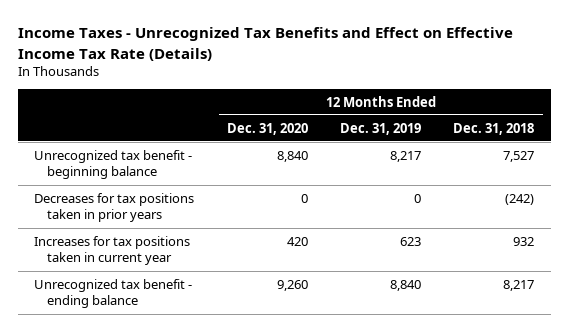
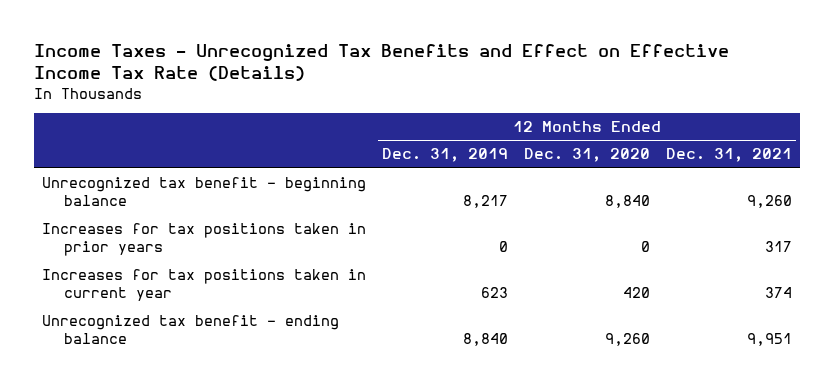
- | 12 Months Ended Dec. 31, 2020 | 12 Months Ended Dec. 31, 2019 | 12 Months Ended Dec. 31, 2018
+ | 12 Months Ended Dec. 31, 2019 | 12 Months Ended Dec. 31, 2020 | 12 Months Ended Dec. 31, 2021
- Decreases for tax positions taken in prior years | 0 | 0 | (242)
+ Increases for tax positions taken in prior years | 0 | 0 | 317

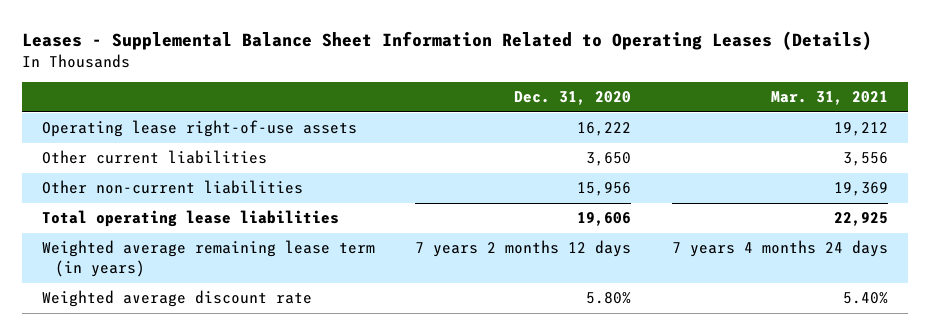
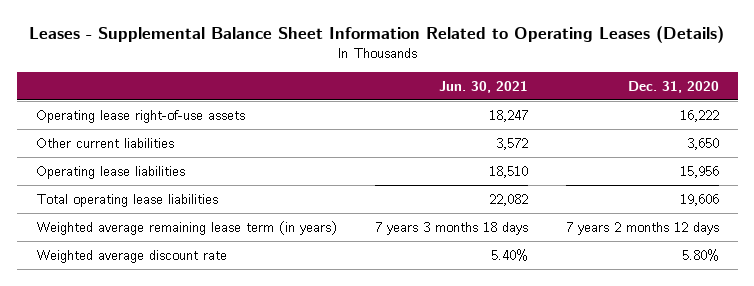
- | Dec. 31, 2020 | Mar. 31, 2021
+ | Jun. 30, 2021 | Dec. 31, 2020
- Other non-current liabilities | 15,956 | 19,369
+ Operating lease liabilities | 18,510 | 15,956

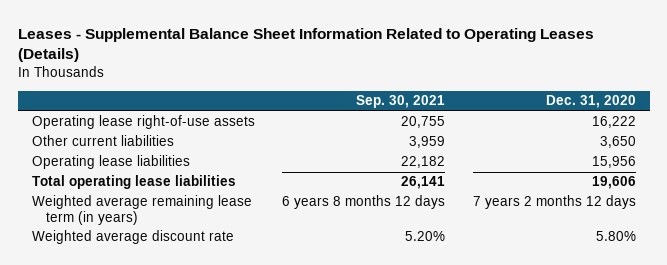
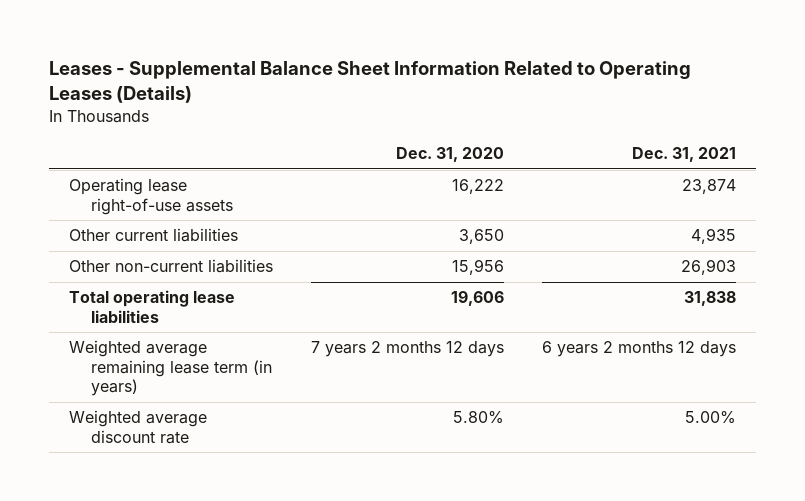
- | Sep. 30, 2021 | Dec. 31, 2020
+ | Dec. 31, 2020 | Dec. 31, 2021
- Operating lease liabilities | 22,182 | 15,956
+ Other non-current liabilities | 15,956 | 26,903

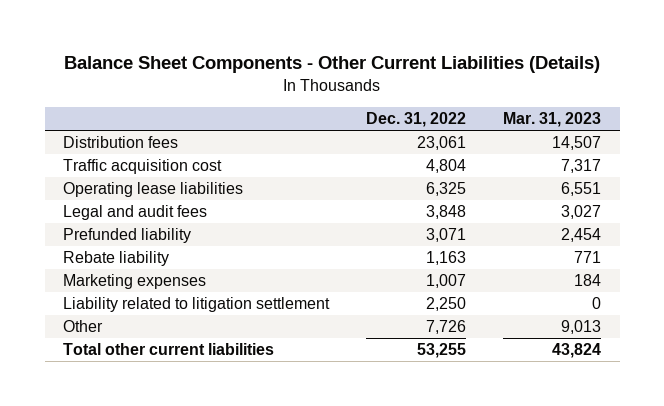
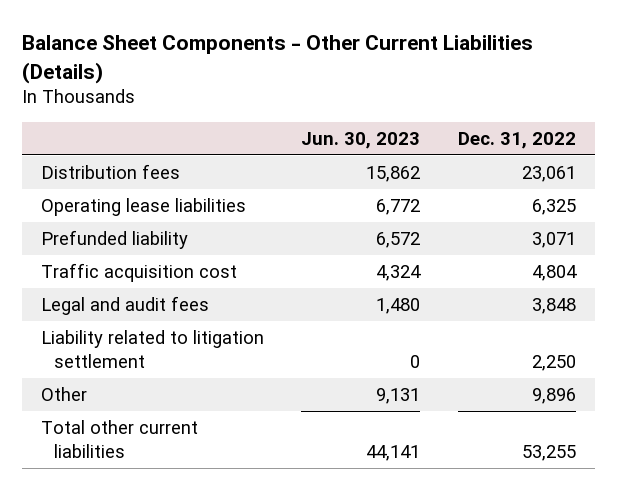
- | Dec. 31, 2022 | Mar. 31, 2023
+ | Jun. 30, 2023 | Dec. 31, 2022
- Rebate liability | 1,163 | 771
- Marketing expenses | 1,007 | 184
moved down: Traffic acquisition cost | 4,324 | 4,804
moved down: Legal and audit fees | 1,480 | 3,848
- Other | 7,726 | 9,013
+ Other | 9,131 | 9,896

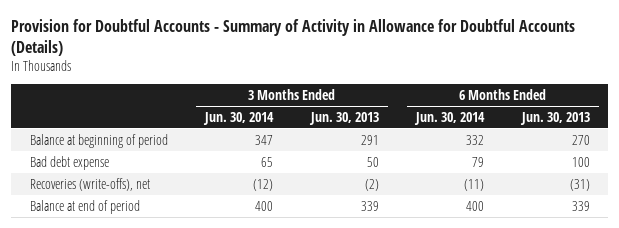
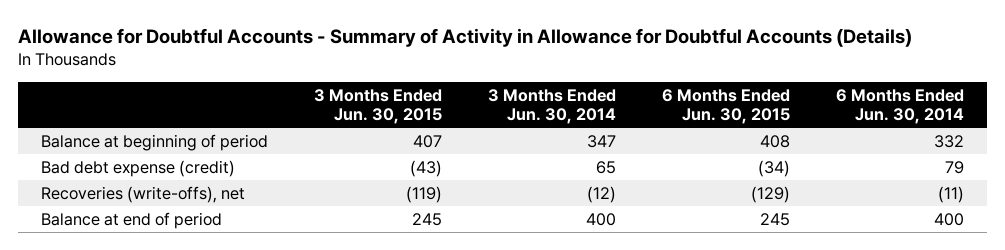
- Provision for Doubtful Accounts - Summary of Activity in Allowance for Doubtful Accounts (Details)
+ Allowance for Doubtful Accounts - Summary of Activity in Allowance for Doubtful Accounts (Details)
- | 3 Months Ended Jun. 30, 2014 | 3 Months Ended Jun. 30, 2013 | 6 Months Ended Jun. 30, 2014 | 6 Months Ended Jun. 30, 2013
+ | 3 Months Ended Jun. 30, 2015 | 3 Months Ended Jun. 30, 2014 | 6 Months Ended Jun. 30, 2015 | 6 Months Ended Jun. 30, 2014
- Bad debt expense | 65 | 50 | 79 | 100
+ Bad debt expense (credit) | (43) | 65 | (34) | 79

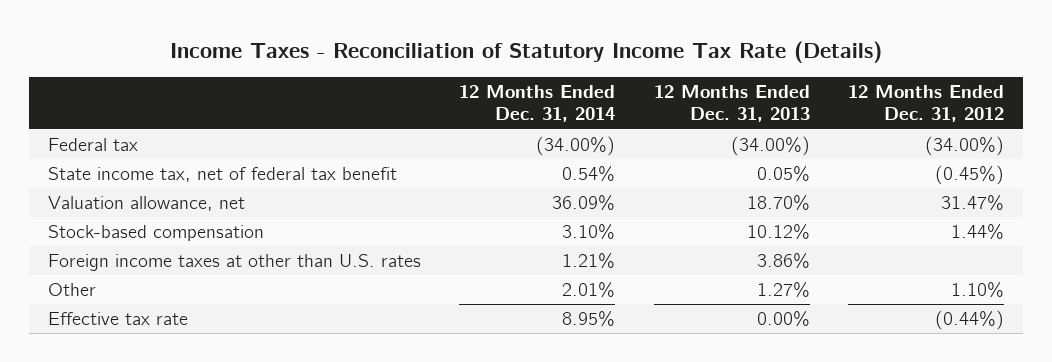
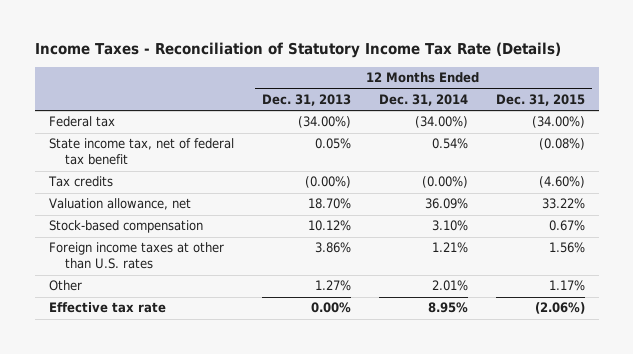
- | 12 Months Ended Dec. 31, 2014 | 12 Months Ended Dec. 31, 2013 | 12 Months Ended Dec. 31, 2012
+ | 12 Months Ended Dec. 31, 2013 | 12 Months Ended Dec. 31, 2014 | 12 Months Ended Dec. 31, 2015
+ Tax credits | (0.00%) | (0.00%) | (4.60%)

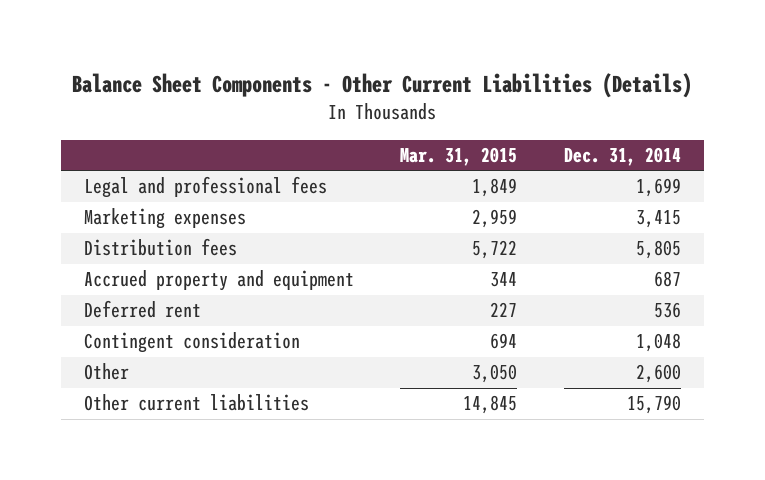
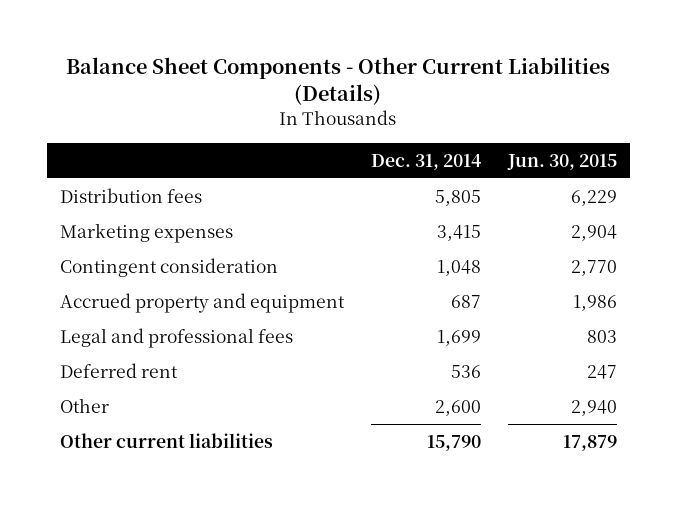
- | Mar. 31, 2015 | Dec. 31, 2014
+ | Dec. 31, 2014 | Jun. 30, 2015
moved down: Marketing expenses | 3,415 | 2,904
moved up: Contingent consideration | 1,048 | 2,770
moved down: Legal and professional fees | 1,699 | 803

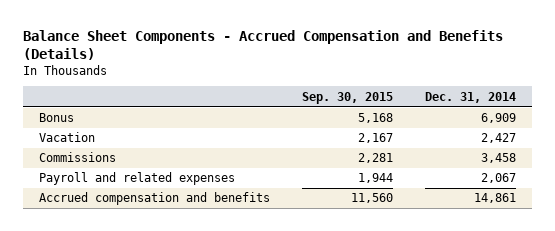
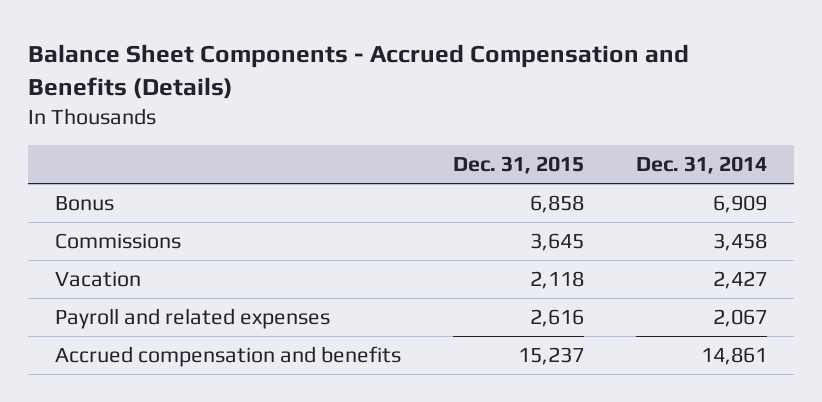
- | Sep. 30, 2015 | Dec. 31, 2014
+ | Dec. 31, 2015 | Dec. 31, 2014
moved down: Vacation | 2,118 | 2,427

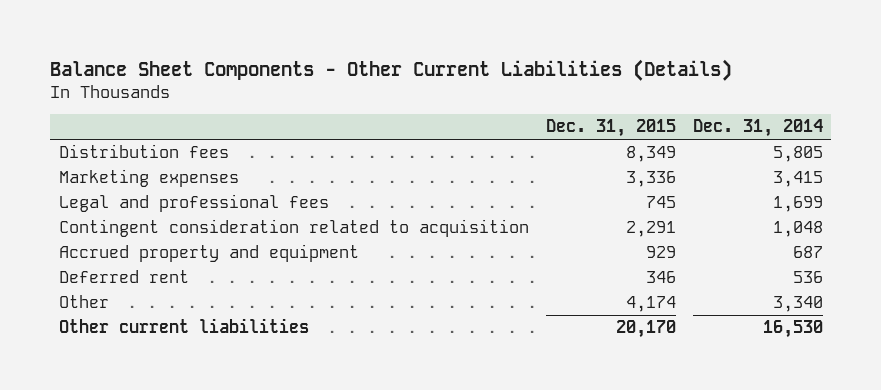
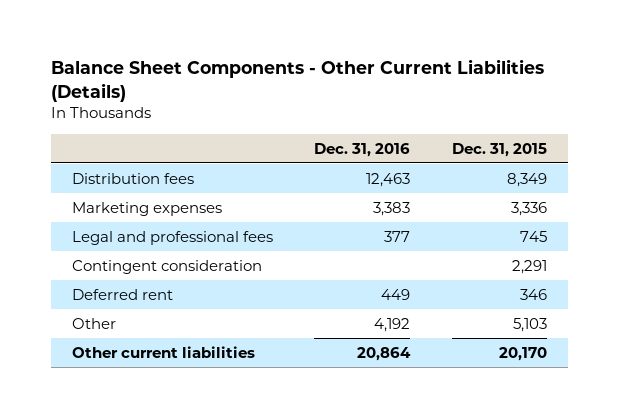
- | Dec. 31, 2015 | Dec. 31, 2014
+ | Dec. 31, 2016 | Dec. 31, 2015
- Contingent consideration related to acquisition | 2,291 | 1,048
- Accrued property and equipment | 929 | 687
+ Contingent consideration | | 2,291
- Other | 4,174 | 3,340
+ Other | 4,192 | 5,103

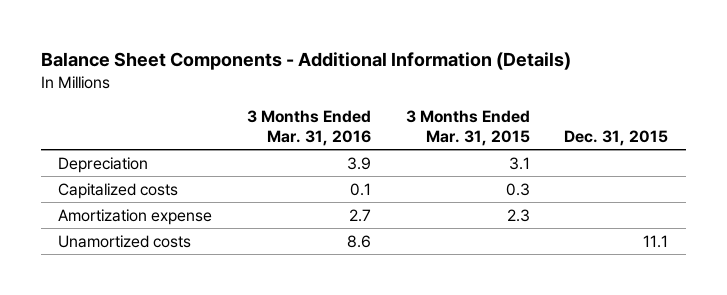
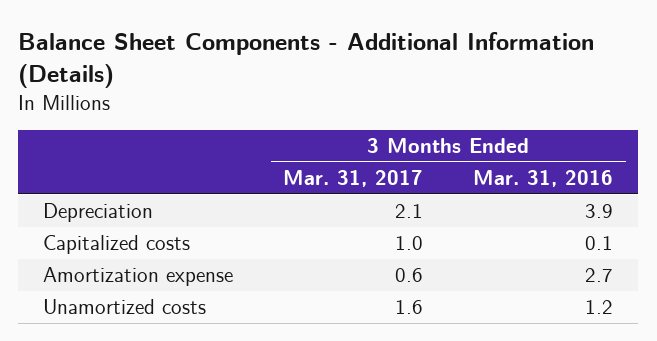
- | 3 Months Ended Mar. 31, 2016 | 3 Months Ended Mar. 31, 2015 | Dec. 31, 2015
+ | 3 Months Ended Mar. 31, 2017 | 3 Months Ended Mar. 31, 2016
- Unamortized costs | 8.6 | | 11.1
+ Unamortized costs | 1.6 | 1.2

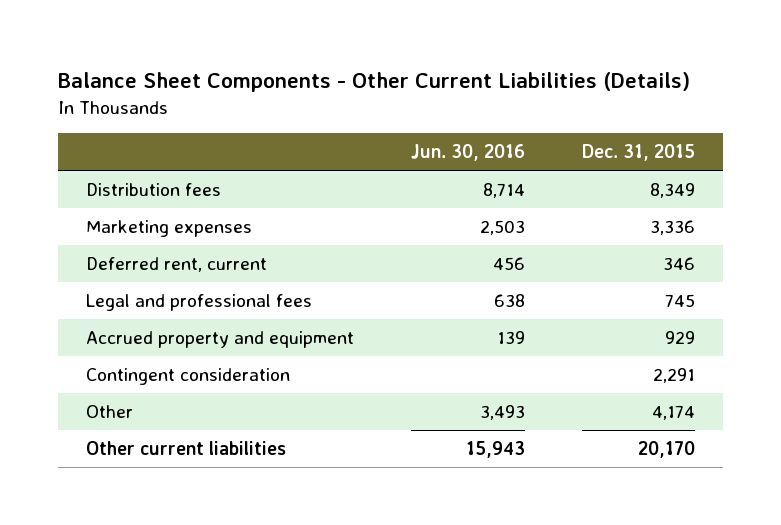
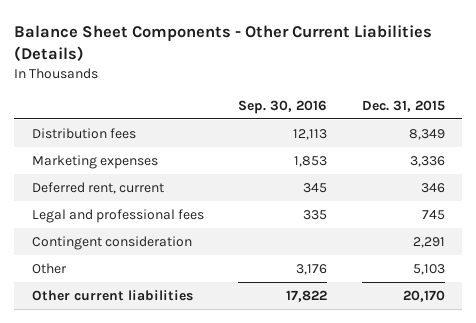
- | Jun. 30, 2016 | Dec. 31, 2015
+ | Sep. 30, 2016 | Dec. 31, 2015
- Accrued property and equipment | 139 | 929
- Other | 3,493 | 4,174
+ Other | 3,176 | 5,103

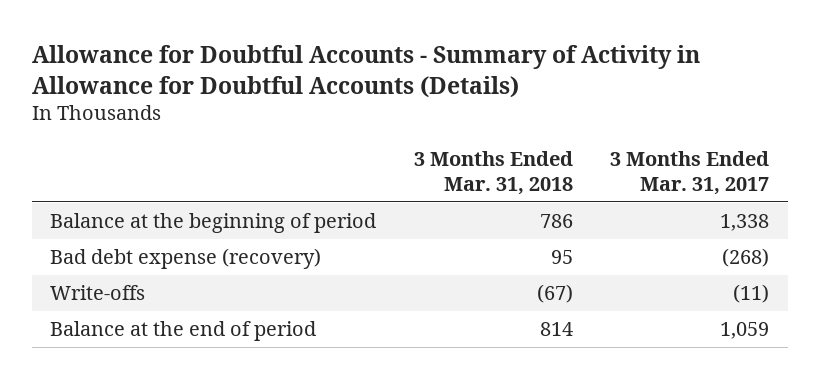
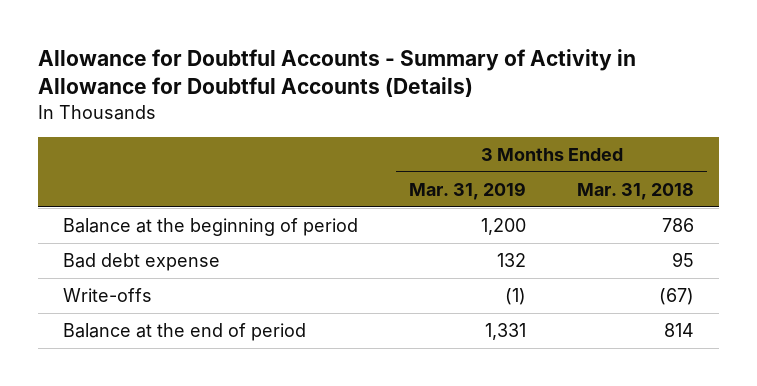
- | 3 Months Ended Mar. 31, 2018 | 3 Months Ended Mar. 31, 2017
+ | 3 Months Ended Mar. 31, 2019 | 3 Months Ended Mar. 31, 2018
- Bad debt expense (recovery) | 95 | (268)
+ Bad debt expense | 132 | 95

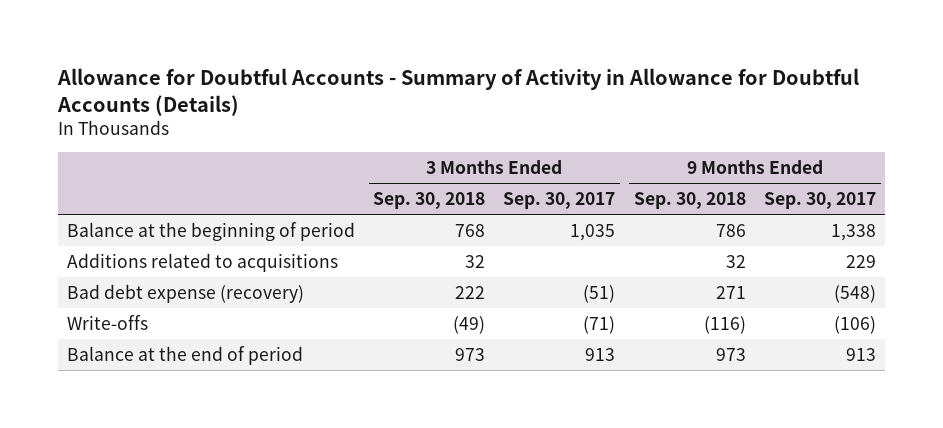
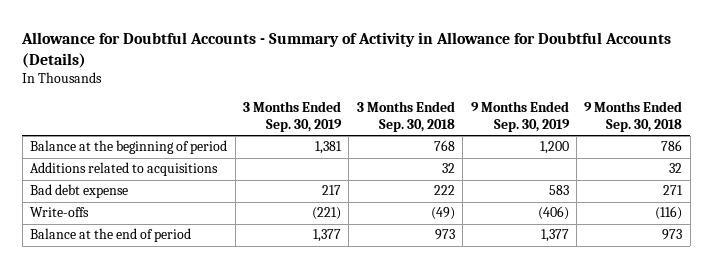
- | 3 Months Ended Sep. 30, 2018 | 3 Months Ended Sep. 30, 2017 | 9 Months Ended Sep. 30, 2018 | 9 Months Ended Sep. 30, 2017
+ | 3 Months Ended Sep. 30, 2019 | 3 Months Ended Sep. 30, 2018 | 9 Months Ended Sep. 30, 2019 | 9 Months Ended Sep. 30, 2018
- Bad debt expense (recovery) | 222 | (51) | 271 | (548)
+ Bad debt expense | 217 | 222 | 583 | 271

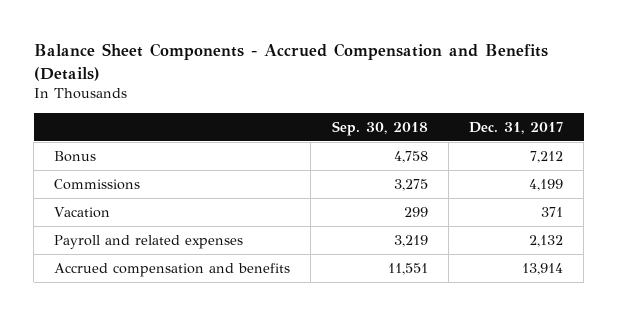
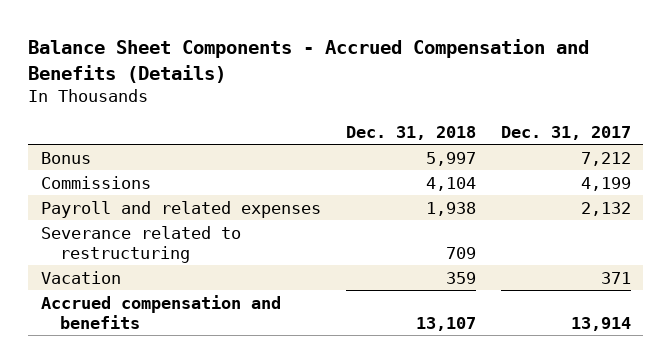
- | Sep. 30, 2018 | Dec. 31, 2017
+ | Dec. 31, 2018 | Dec. 31, 2017
+ Severance related to restructuring | 709 |
moved down: Vacation | 359 | 371

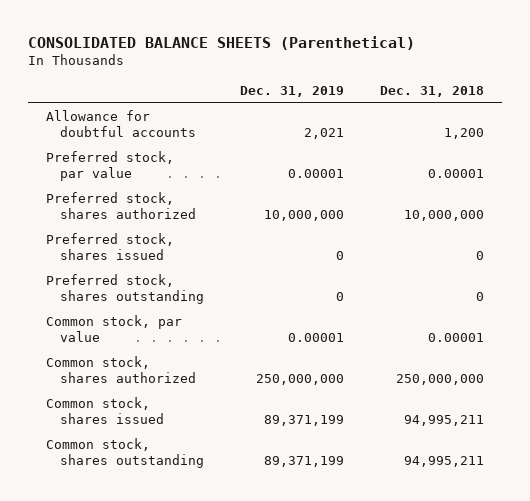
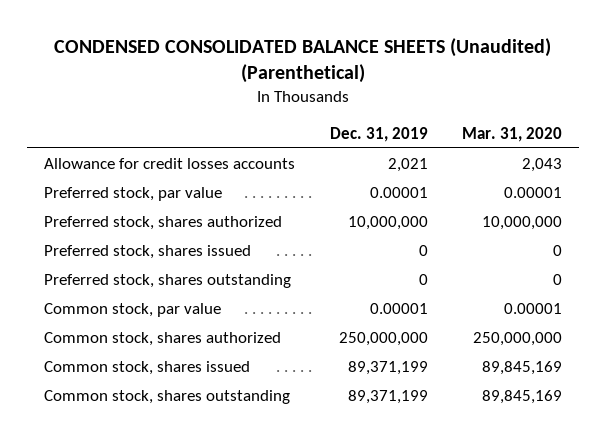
- CONSOLIDATED BALANCE SHEETS (Parenthetical)
+ CONDENSED CONSOLIDATED BALANCE SHEETS (Unaudited) (Parenthetical)
- | Dec. 31, 2019 | Dec. 31, 2018
+ | Dec. 31, 2019 | Mar. 31, 2020
- Allowance for doubtful accounts | 2,021 | 1,200
+ Allowance for credit losses accounts | 2,021 | 2,043

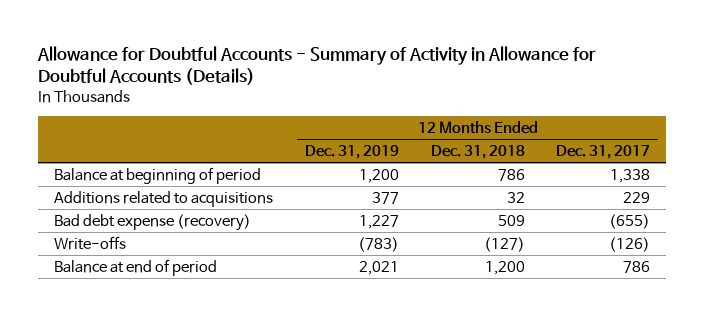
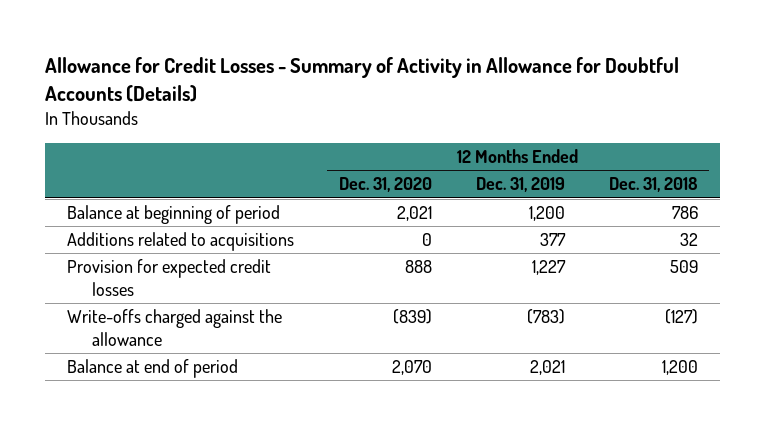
- Allowance for Doubtful Accounts - Summary of Activity in Allowance for Doubtful Accounts (Details)
+ Allowance for Credit Losses - Summary of Activity in Allowance for Doubtful Accounts (Details)
- | 12 Months Ended Dec. 31, 2019 | 12 Months Ended Dec. 31, 2018 | 12 Months Ended Dec. 31, 2017
+ | 12 Months Ended Dec. 31, 2020 | 12 Months Ended Dec. 31, 2019 | 12 Months Ended Dec. 31, 2018
- Bad debt expense (recovery) | 1,227 | 509 | (655)
- Write-offs | (783) | (127) | (126)
+ Provision for expected credit losses | 888 | 1,227 | 509
+ Write-offs charged against the allowance | (839) | (783) | (127)

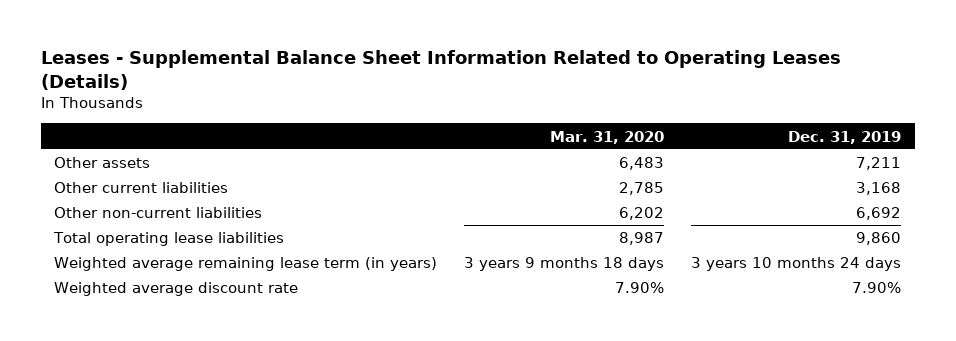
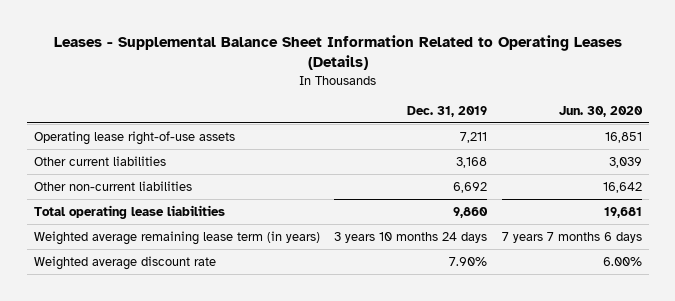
- | Mar. 31, 2020 | Dec. 31, 2019
+ | Dec. 31, 2019 | Jun. 30, 2020
- Other assets | 6,483 | 7,211
+ Operating lease right-of-use assets | 7,211 | 16,851

